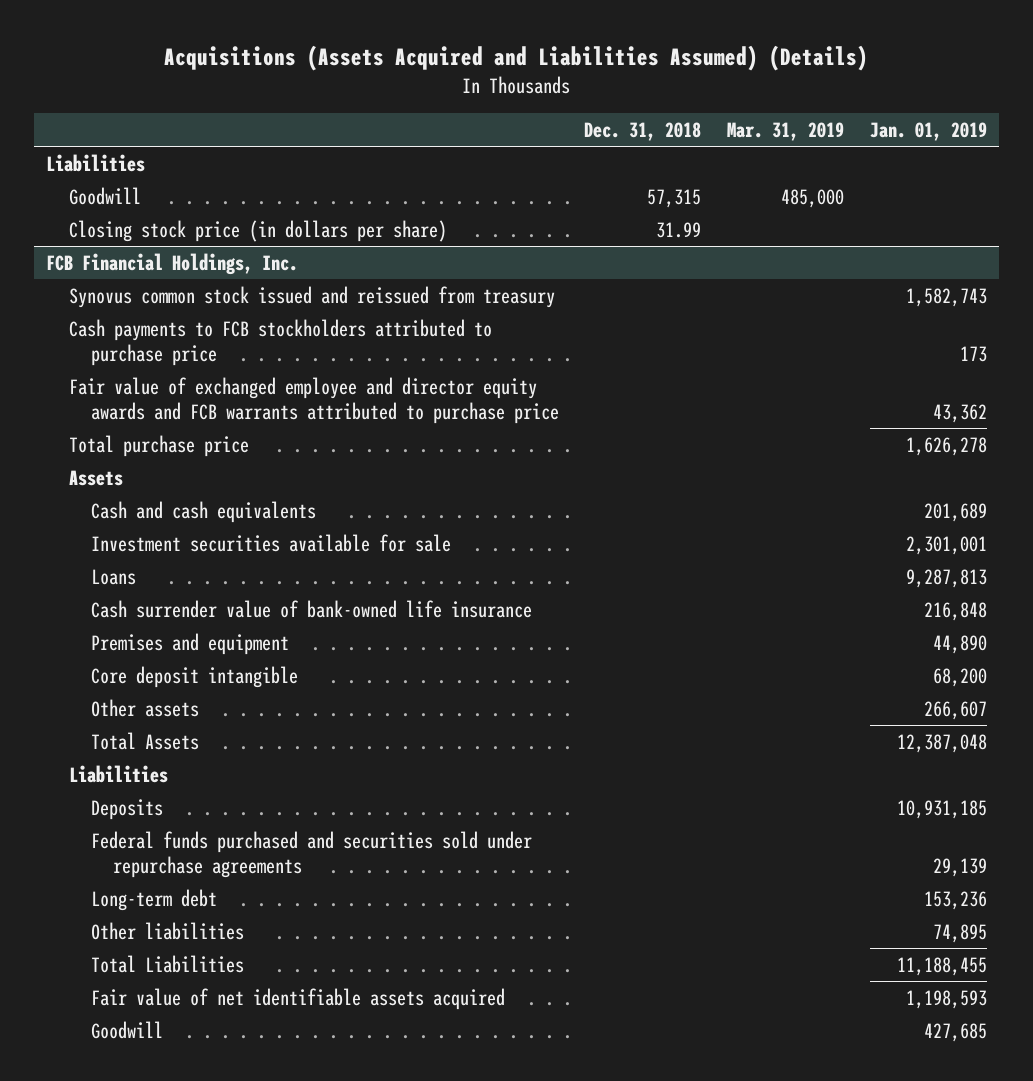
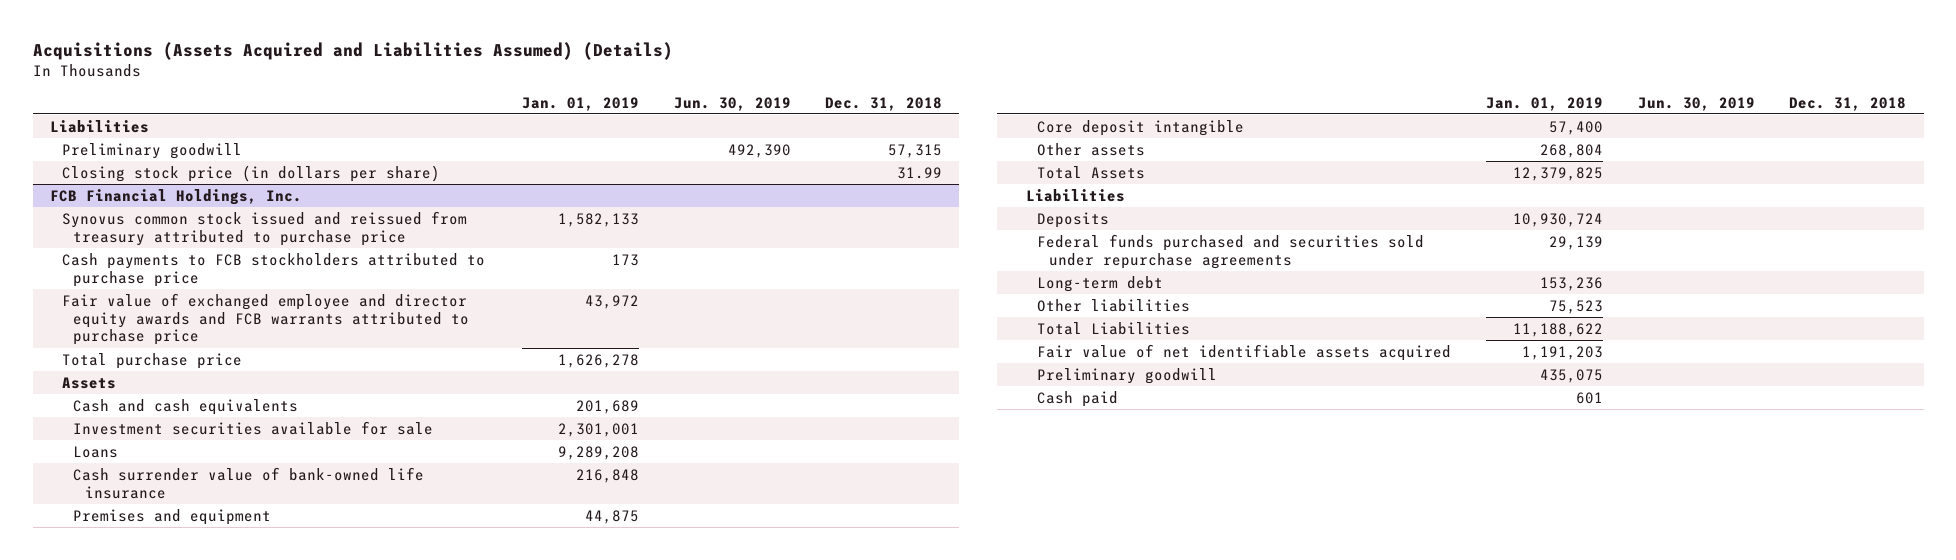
- | Dec. 31, 2018 | Mar. 31, 2019 | Jan. 01, 2019
+ | Jan. 01, 2019 | Jun. 30, 2019 | Dec. 31, 2018
- Goodwill | 57,315 | 485,000 |
+ Preliminary goodwill | | 492,390 | 57,315
@ FCB Financial Holdings, Inc.
- Synovus common stock issued and reissued from treasury | | | 1,582,743
+ Synovus common stock issued and reissued from treasury attributed to purchase price | 1,582,133 | |
- Fair value of exchanged employee and director equity awards and FCB warrants attributed to purchase price | | | 43,362
+ Fair value of exchanged employee and director equity awards and FCB warrants attributed to purchase price | 43,972 | |
- Loans | | | 9,287,813
+ Loans | 9,289,208 | |
- Premises and equipment | | | 44,890
- Core deposit intangible | | | 68,200
- Other assets | | | 266,607
- Total Assets | | | 12,387,048
+ Premises and equipment | 44,875 | |
+ Core deposit intangible | 57,400 | |
+ Other assets | 268,804 | |
+ Total Assets | 12,379,825 | |
- Deposits | | | 10,931,185
+ Deposits | 10,930,724 | |
- Other liabilities | | | 74,895
- Total Liabilities | | | 11,188,455
- Fair value of net identifiable assets acquired | | | 1,198,593
- Goodwill | | | 427,685
+ Other liabilities | 75,523 | |
+ Total Liabilities | 11,188,622 | |
+ Fair value of net identifiable assets acquired | 1,191,203 | |
+ Preliminary goodwill | 435,075 | |
+ Cash paid | 601 | |

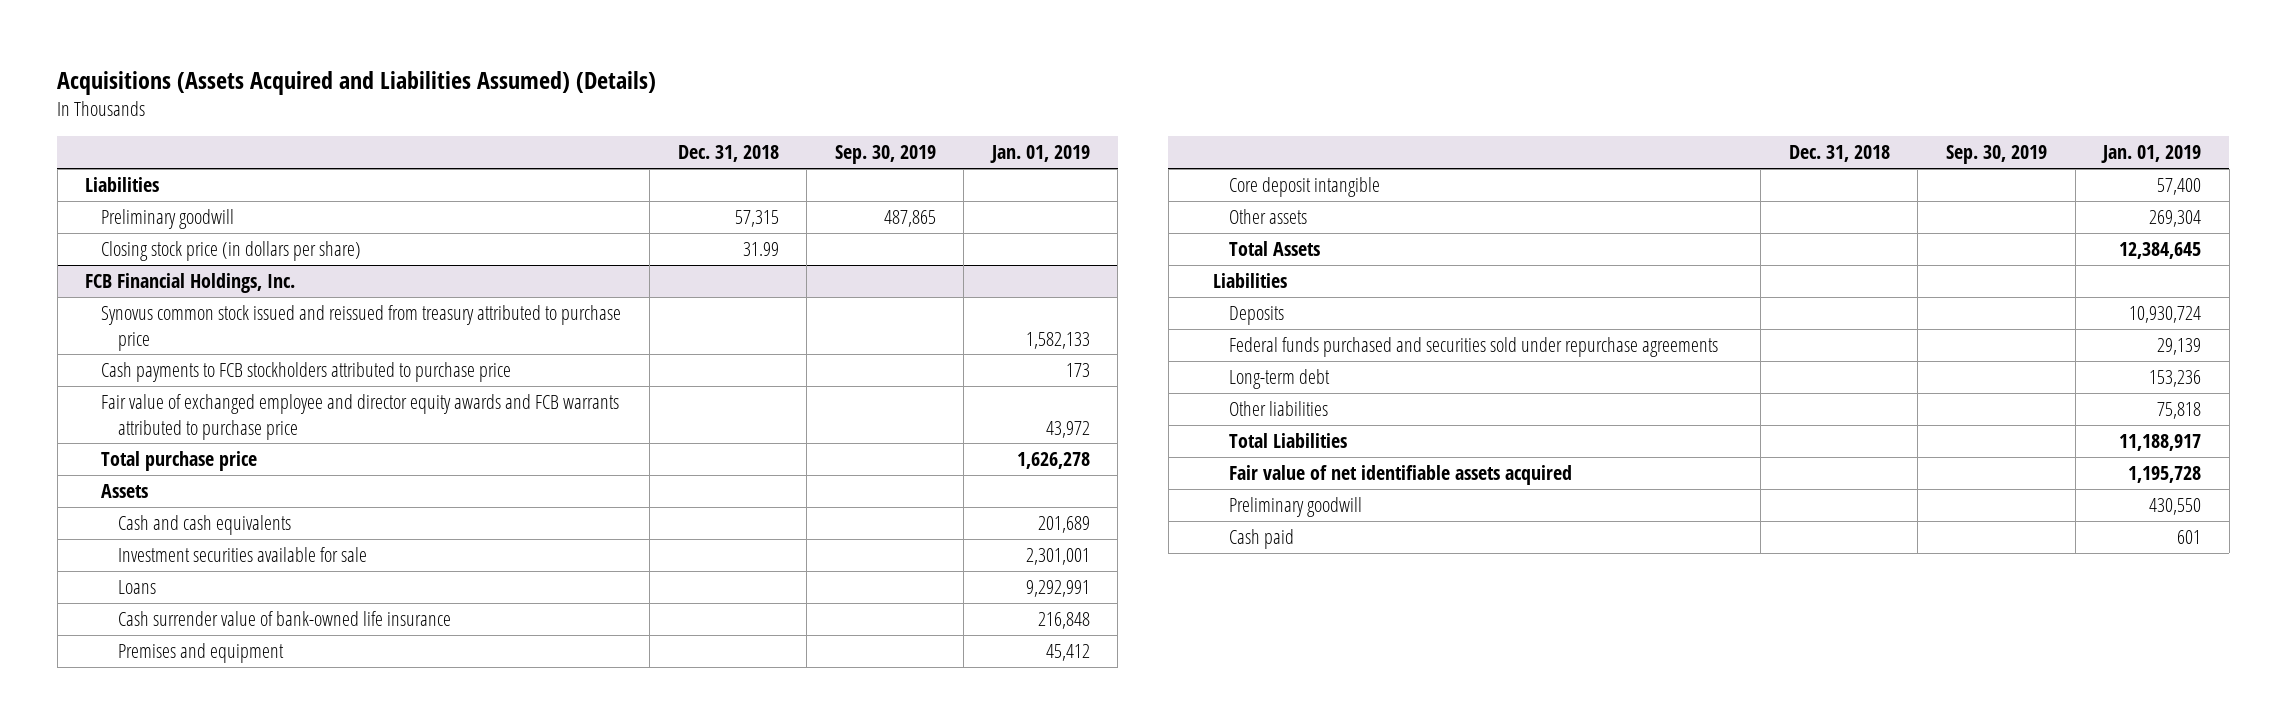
- | Jan. 01, 2019 | Jun. 30, 2019 | Dec. 31, 2018
+ | Dec. 31, 2018 | Sep. 30, 2019 | Jan. 01, 2019
@ FCB Financial Holdings, Inc.
- Loans | 9,289,208 | |
+ Loans | | | 9,292,991
- Premises and equipment | 44,875 | |
+ Premises and equipment | | | 45,412
- Other assets | 268,804 | |
- Total Assets | 12,379,825 | |
+ Other assets | | | 269,304
+ Total Assets | | | 12,384,645
- Other liabilities | 75,523 | |
- Total Liabilities | 11,188,622 | |
- Fair value of net identifiable assets acquired | 1,191,203 | |
- Preliminary goodwill | 435,075 | |
+ Other liabilities | | | 75,818
+ Total Liabilities | | | 11,188,917
+ Fair value of net identifiable assets acquired | | | 1,195,728
+ Preliminary goodwill | | | 430,550

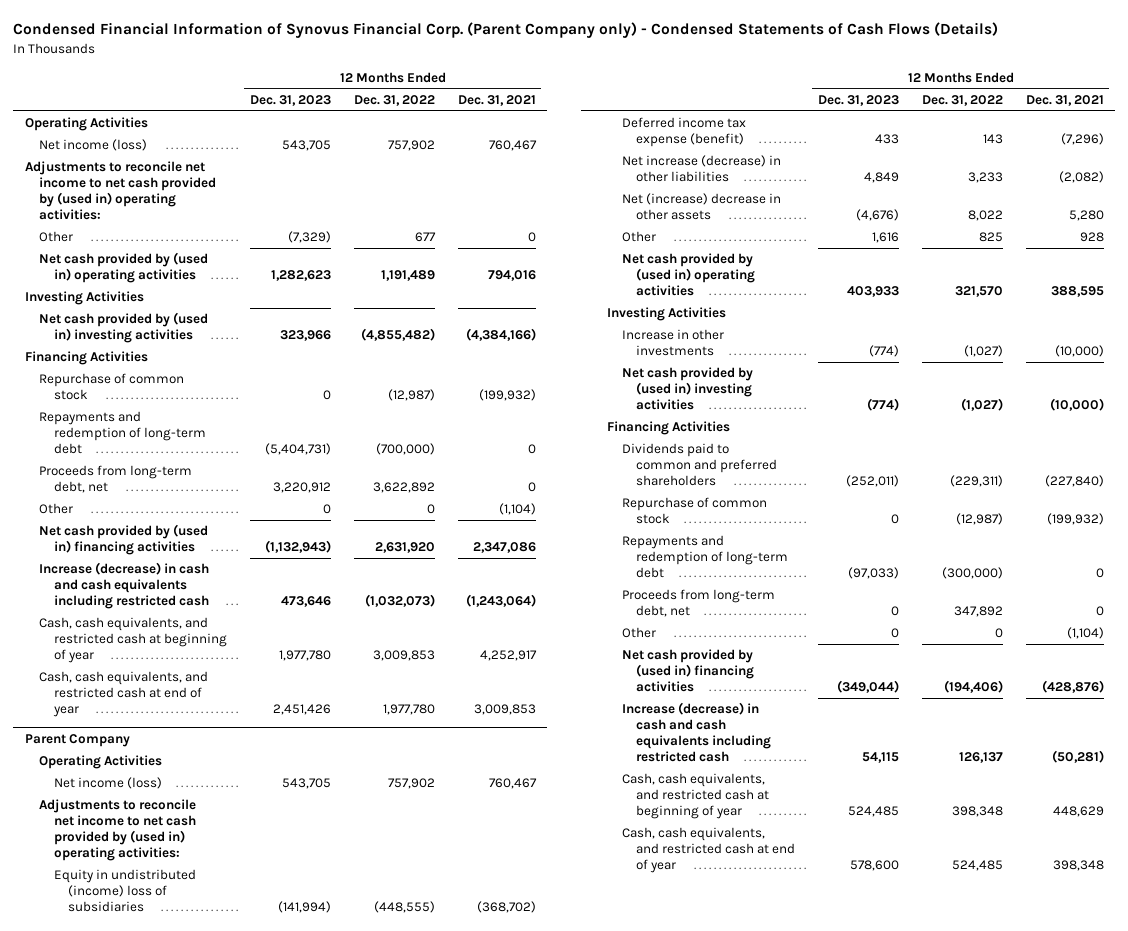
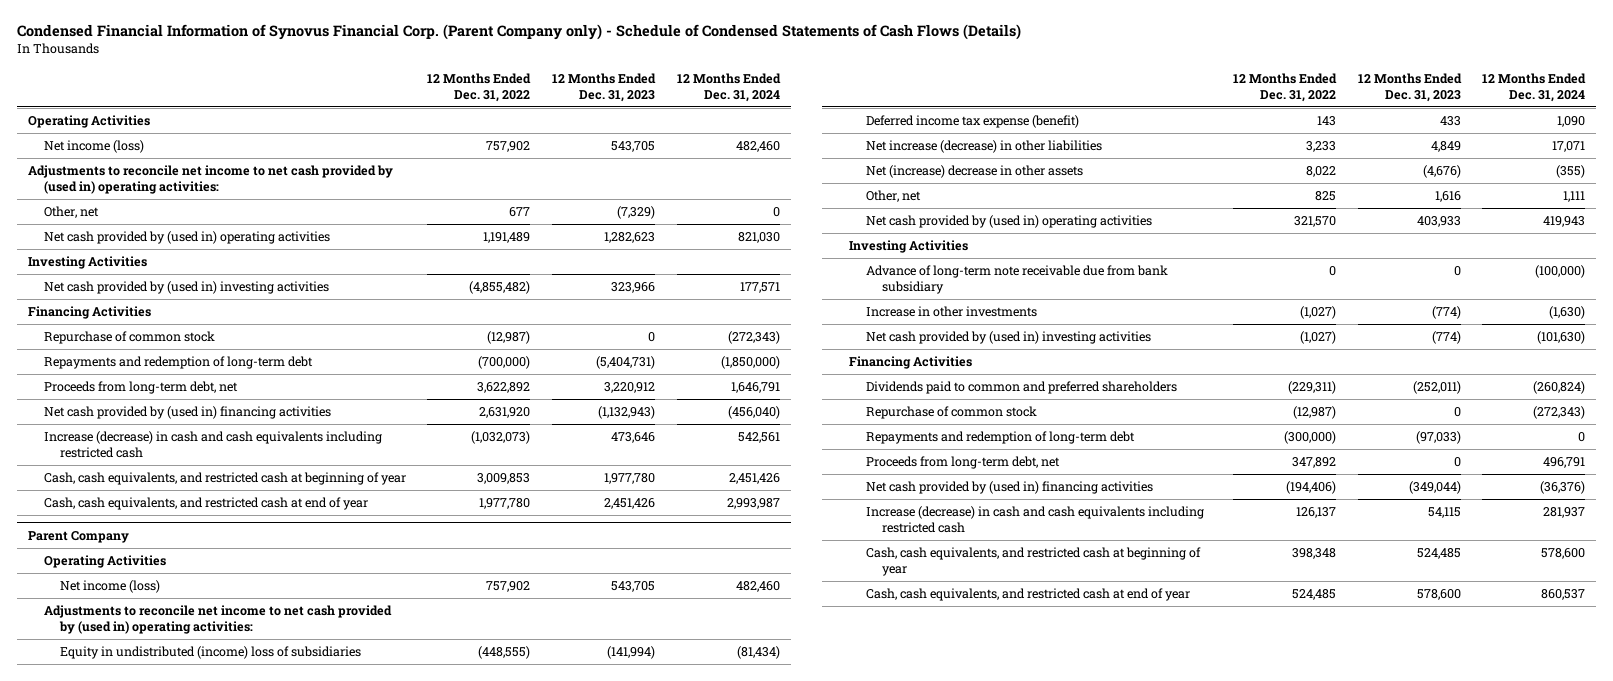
- Condensed Financial Information of Synovus Financial Corp. (Parent Company only) - Condensed Statements of Cash Flows (Details)
+ Condensed Financial Information of Synovus Financial Corp. (Parent Company only) - Schedule of Condensed Statements of Cash Flows (Details)
- | 12 Months Ended Dec. 31, 2023 | 12 Months Ended Dec. 31, 2022 | 12 Months Ended Dec. 31, 2021
+ | 12 Months Ended Dec. 31, 2022 | 12 Months Ended Dec. 31, 2023 | 12 Months Ended Dec. 31, 2024
- Other | (7,329) | 677 | 0
+ Other, net | 677 | (7,329) | 0
- Other | 0 | 0 | (1,104)
@ Parent Company
- Other | 1,616 | 825 | 928
+ Other, net | 825 | 1,616 | 1,111
+ Advance of long-term note receivable due from bank subsidiary | 0 | 0 | (100,000)
- Other | 0 | 0 | (1,104)

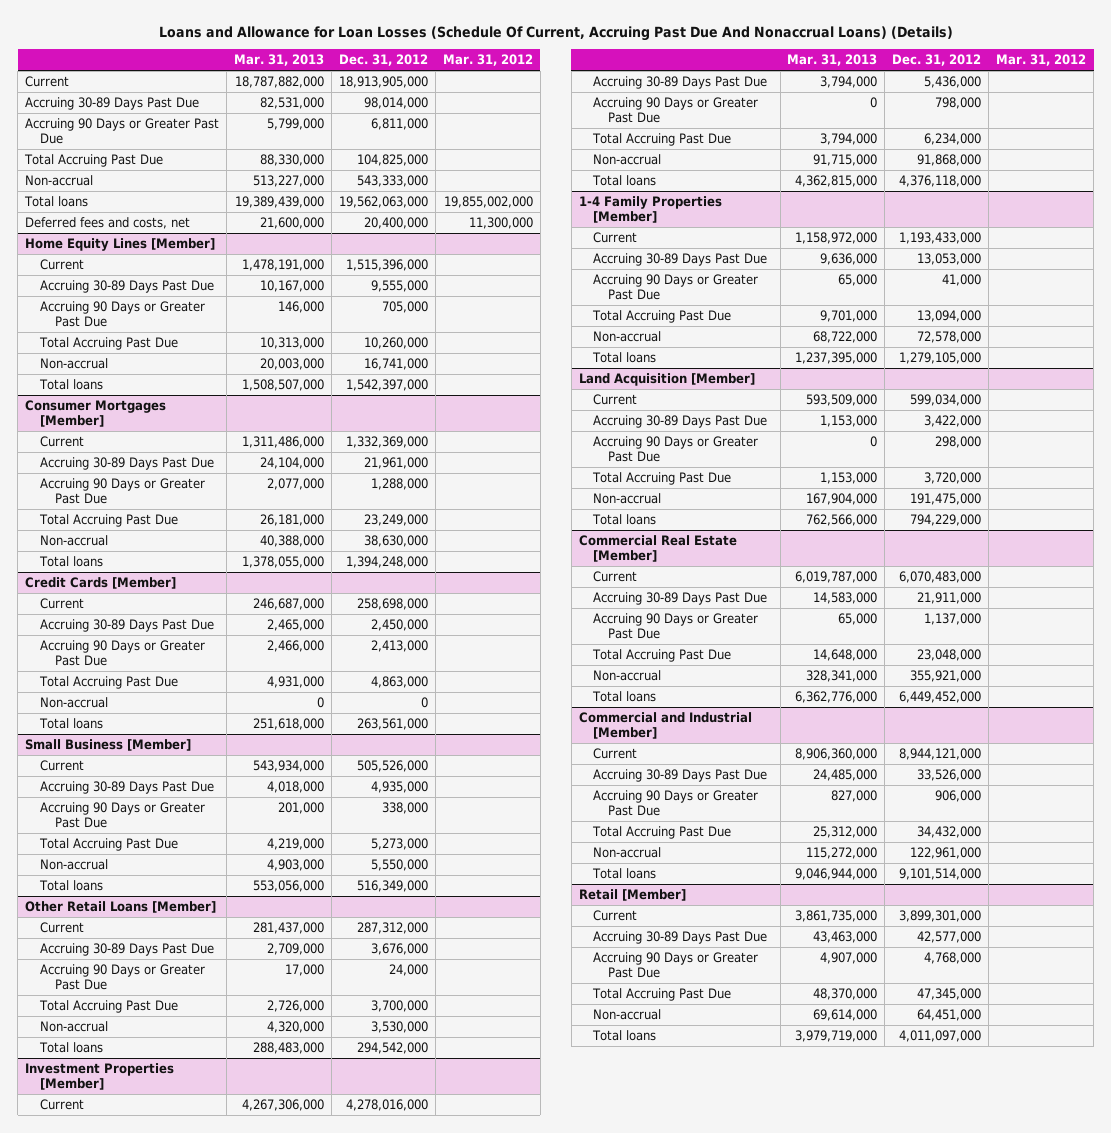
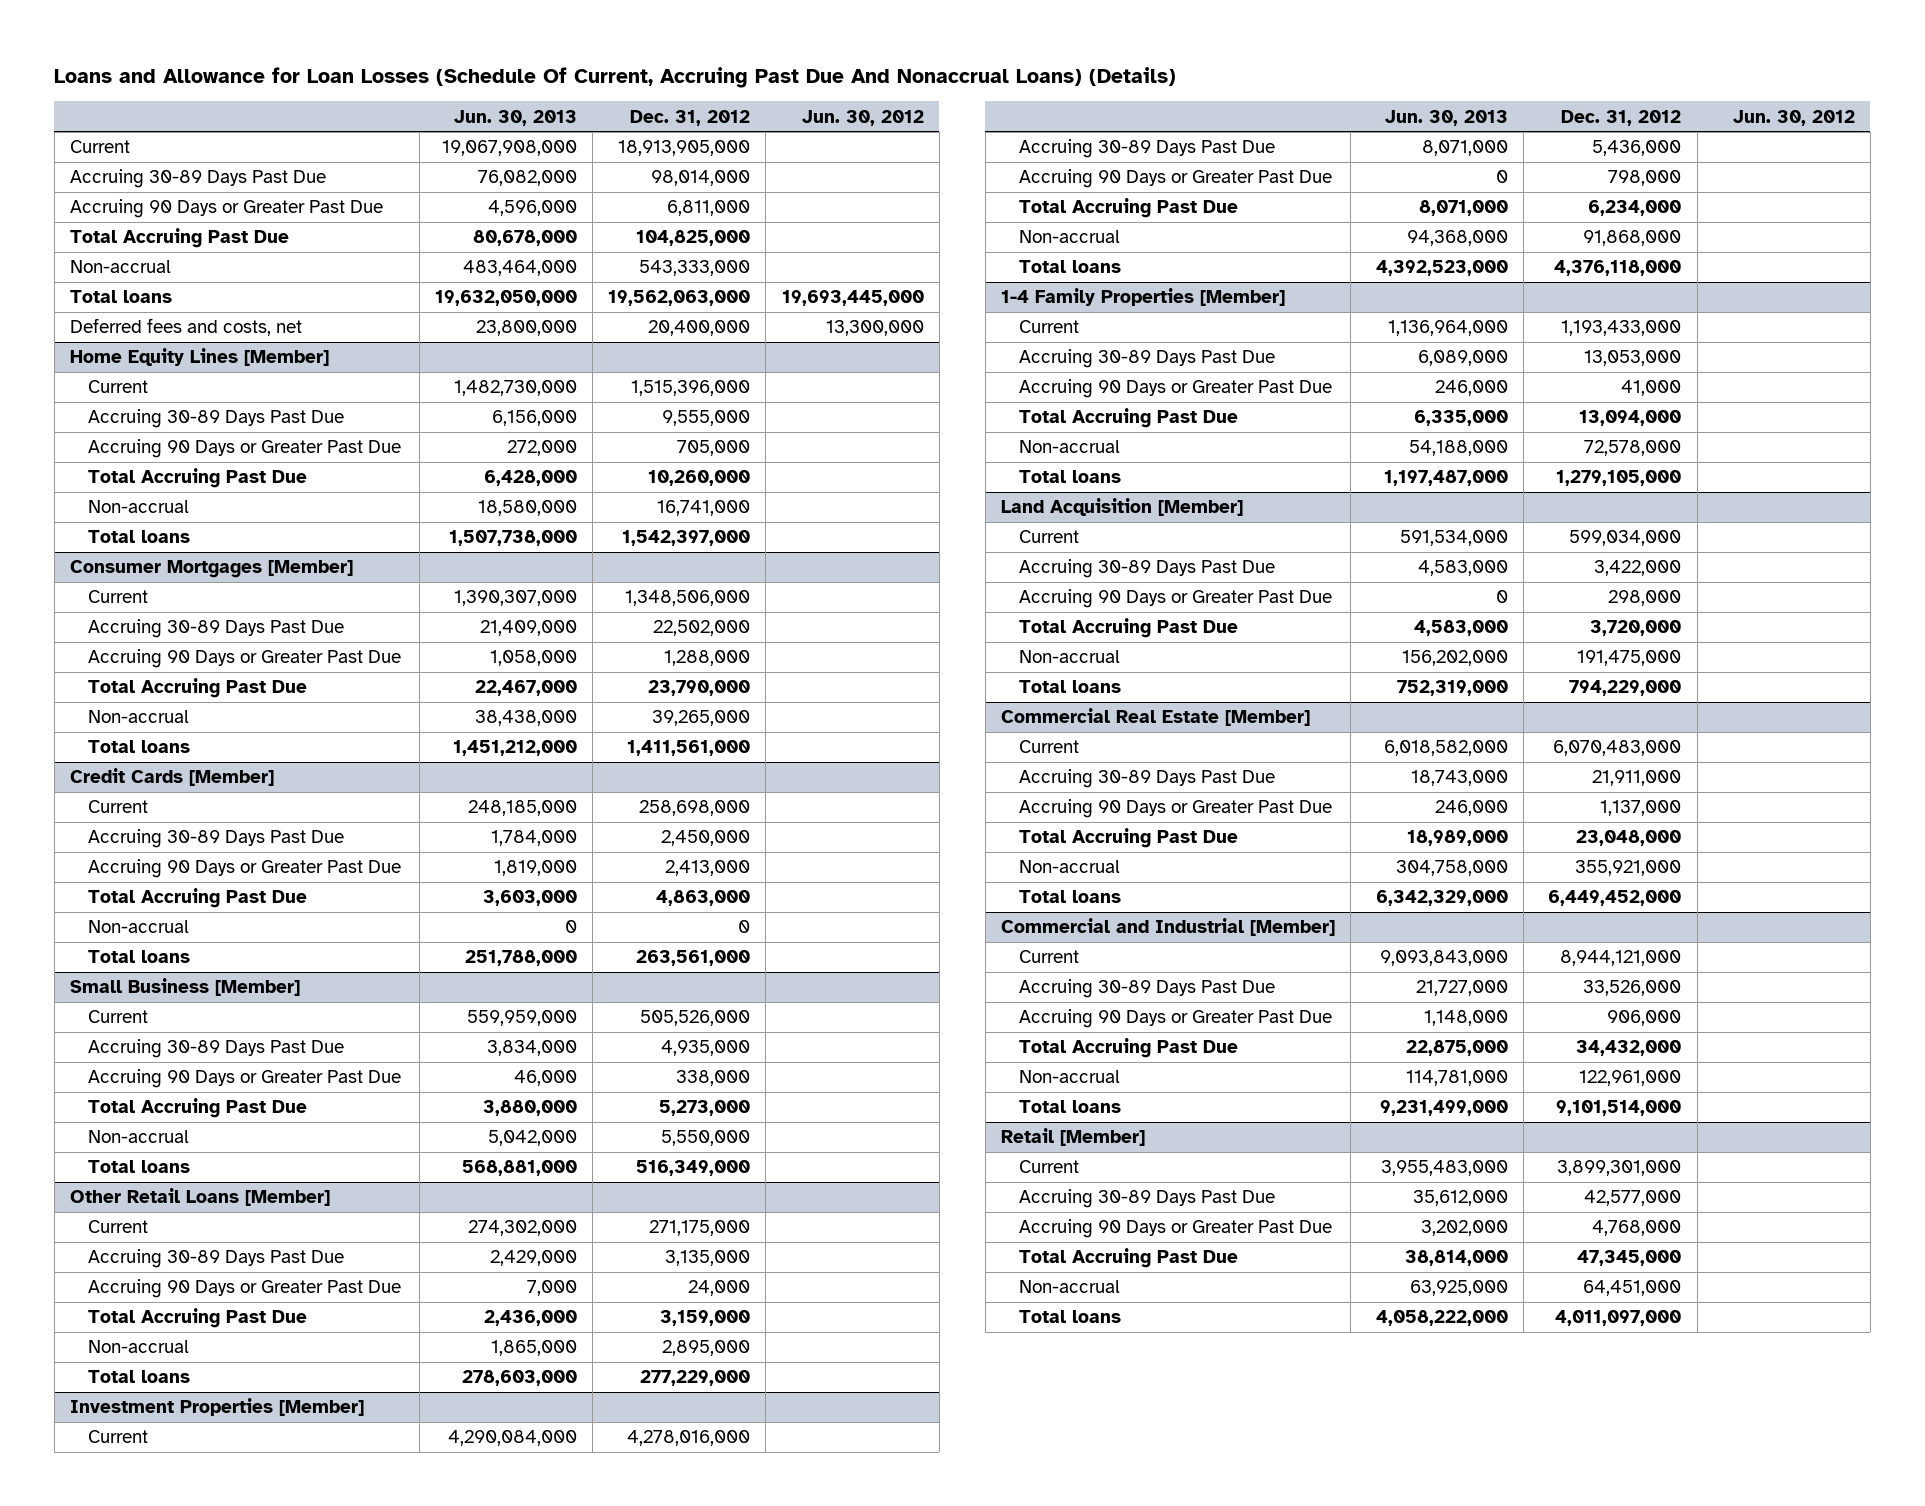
- | Mar. 31, 2013 | Dec. 31, 2012 | Mar. 31, 2012
+ | Jun. 30, 2013 | Dec. 31, 2012 | Jun. 30, 2012
@ Consumer Mortgages [Member]
- Current | 1,311,486,000 | 1,332,369,000 |
- Accruing 30-89 Days Past Due | 24,104,000 | 21,961,000 |
+ Current | 1,390,307,000 | 1,348,506,000 |
+ Accruing 30-89 Days Past Due | 21,409,000 | 22,502,000 |
- Total Accruing Past Due | 26,181,000 | 23,249,000 |
- Non-accrual | 40,388,000 | 38,630,000 |
- Total loans | 1,378,055,000 | 1,394,248,000 |
+ Total Accruing Past Due | 22,467,000 | 23,790,000 |
+ Non-accrual | 38,438,000 | 39,265,000 |
+ Total loans | 1,451,212,000 | 1,411,561,000 |
@ Other Retail Loans [Member]
- Current | 281,437,000 | 287,312,000 |
- Accruing 30-89 Days Past Due | 2,709,000 | 3,676,000 |
+ Current | 274,302,000 | 271,175,000 |
+ Accruing 30-89 Days Past Due | 2,429,000 | 3,135,000 |
- Total Accruing Past Due | 2,726,000 | 3,700,000 |
- Non-accrual | 4,320,000 | 3,530,000 |
- Total loans | 288,483,000 | 294,542,000 |
+ Total Accruing Past Due | 2,436,000 | 3,159,000 |
+ Non-accrual | 1,865,000 | 2,895,000 |
+ Total loans | 278,603,000 | 277,229,000 |

